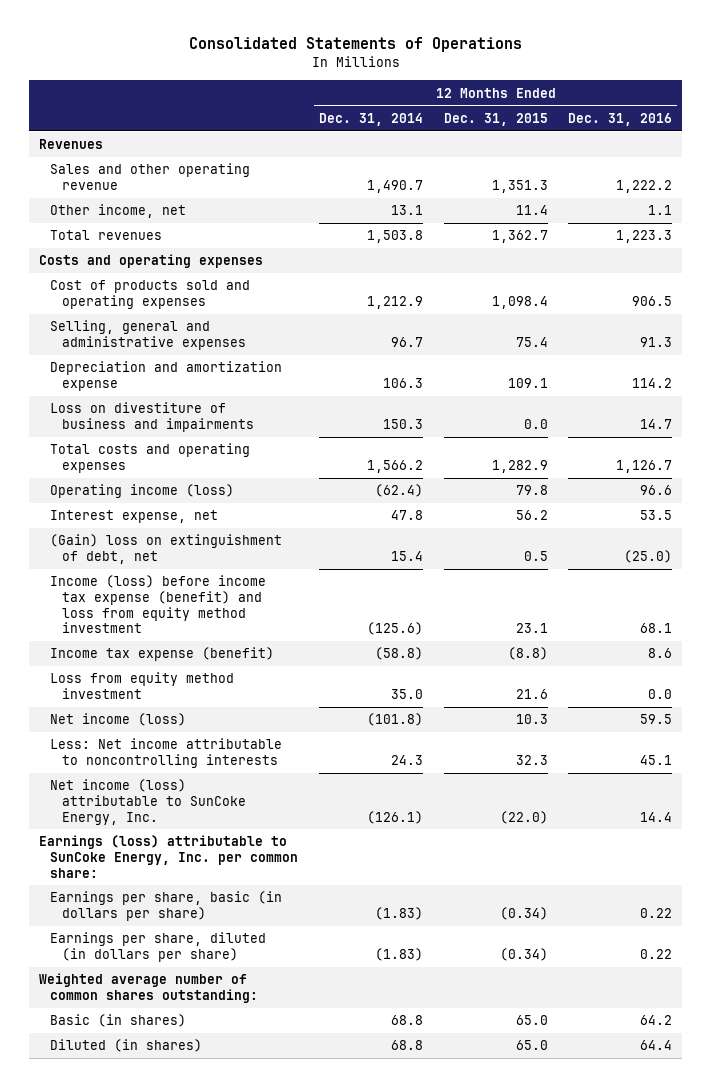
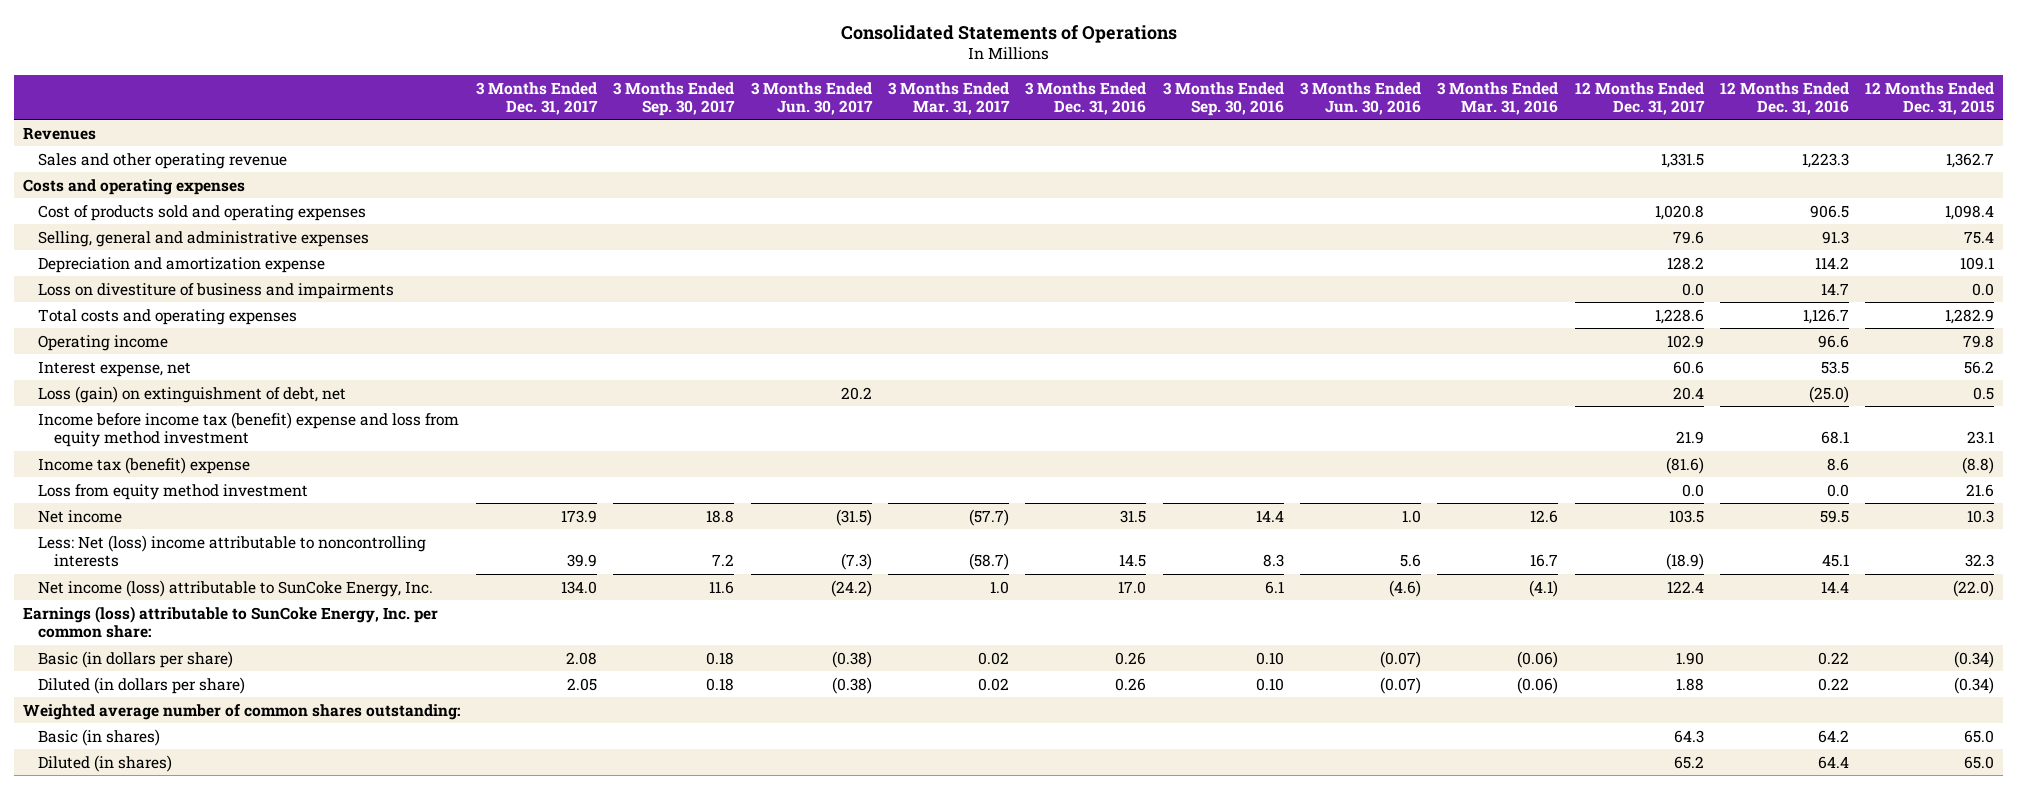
- | 12 Months Ended Dec. 31, 2014 | 12 Months Ended Dec. 31, 2015 | 12 Months Ended Dec. 31, 2016
+ | 3 Months Ended Dec. 31, 2017 | 3 Months Ended Sep. 30, 2017 | 3 Months Ended Jun. 30, 2017 | 3 Months Ended Mar. 31, 2017 | 3 Months Ended Dec. 31, 2016 | 3 Months Ended Sep. 30, 2016 | 3 Months Ended Jun. 30, 2016 | 3 Months Ended Mar. 31, 2016 | 12 Months Ended Dec. 31, 2017 | 12 Months Ended Dec. 31, 2016 | 12 Months Ended Dec. 31, 2015
- Sales and other operating revenue | 1,490.7 | 1,351.3 | 1,222.2
- Other income, net | 13.1 | 11.4 | 1.1
- Total revenues | 1,503.8 | 1,362.7 | 1,223.3
+ Sales and other operating revenue | | | | | | | | | 1,331.5 | 1,223.3 | 1,362.7
- Operating income (loss) | (62.4) | 79.8 | 96.6
+ Operating income | | | | | | | | | 102.9 | 96.6 | 79.8
- (Gain) loss on extinguishment of debt, net | 15.4 | 0.5 | (25.0)
- Income (loss) before income tax expense (benefit) and loss from equity method investment | (125.6) | 23.1 | 68.1
- Income tax expense (benefit) | (58.8) | (8.8) | 8.6
+ Loss (gain) on extinguishment of debt, net | | | 20.2 | | | | | | 20.4 | (25.0) | 0.5
+ Income before income tax (benefit) expense and loss from equity method investment | | | | | | | | | 21.9 | 68.1 | 23.1
+ Income tax (benefit) expense | | | | | | | | | (81.6) | 8.6 | (8.8)
- Net income (loss) | (101.8) | 10.3 | 59.5
- Less: Net income attributable to noncontrolling interests | 24.3 | 32.3 | 45.1
+ Net income | 173.9 | 18.8 | (31.5) | (57.7) | 31.5 | 14.4 | 1.0 | 12.6 | 103.5 | 59.5 | 10.3
+ Less: Net (loss) income attributable to noncontrolling interests | 39.9 | 7.2 | (7.3) | (58.7) | 14.5 | 8.3 | 5.6 | 16.7 | (18.9) | 45.1 | 32.3
- Earnings per share, basic (in dollars per share) | (1.83) | (0.34) | 0.22
- Earnings per share, diluted (in dollars per share) | (1.83) | (0.34) | 0.22
+ Basic (in dollars per share) | 2.08 | 0.18 | (0.38) | 0.02 | 0.26 | 0.10 | (0.07) | (0.06) | 1.90 | 0.22 | (0.34)
+ Diluted (in dollars per share) | 2.05 | 0.18 | (0.38) | 0.02 | 0.26 | 0.10 | (0.07) | (0.06) | 1.88 | 0.22 | (0.34)

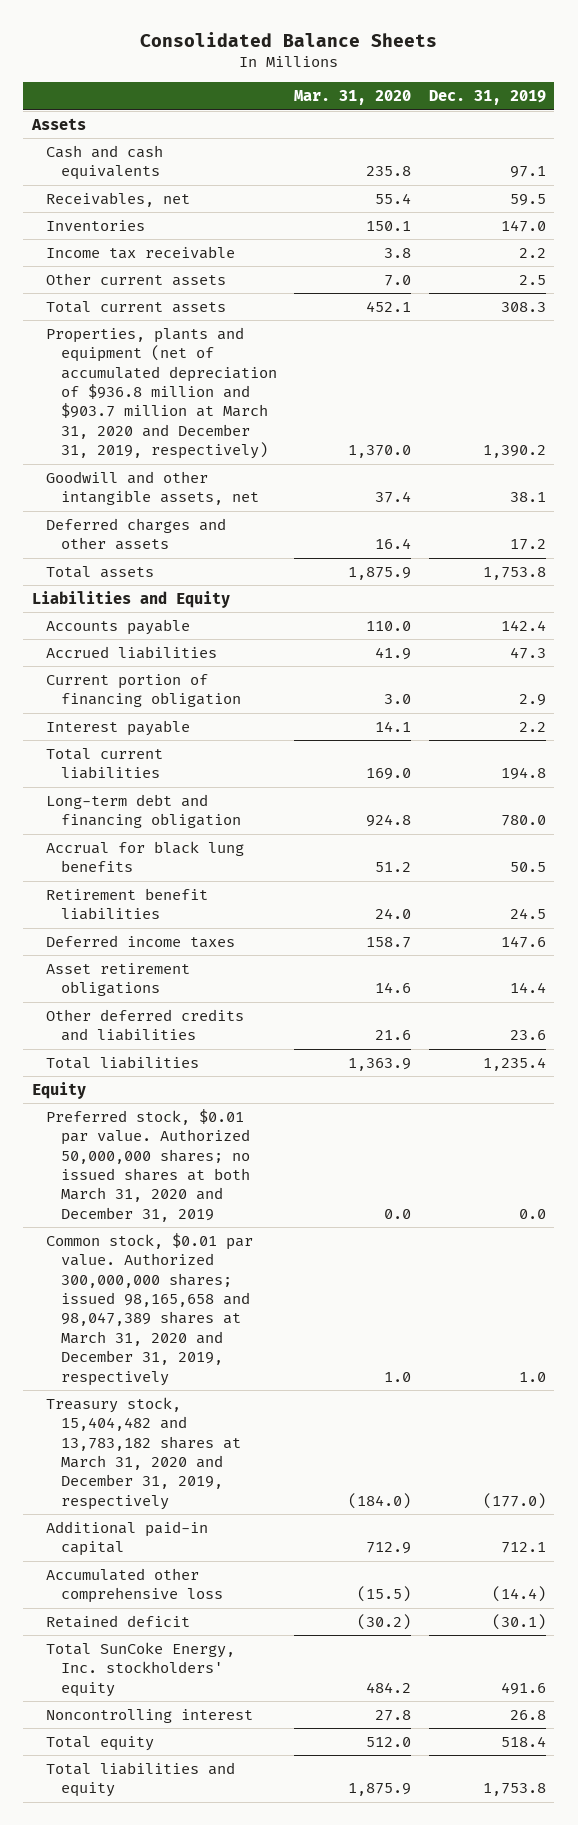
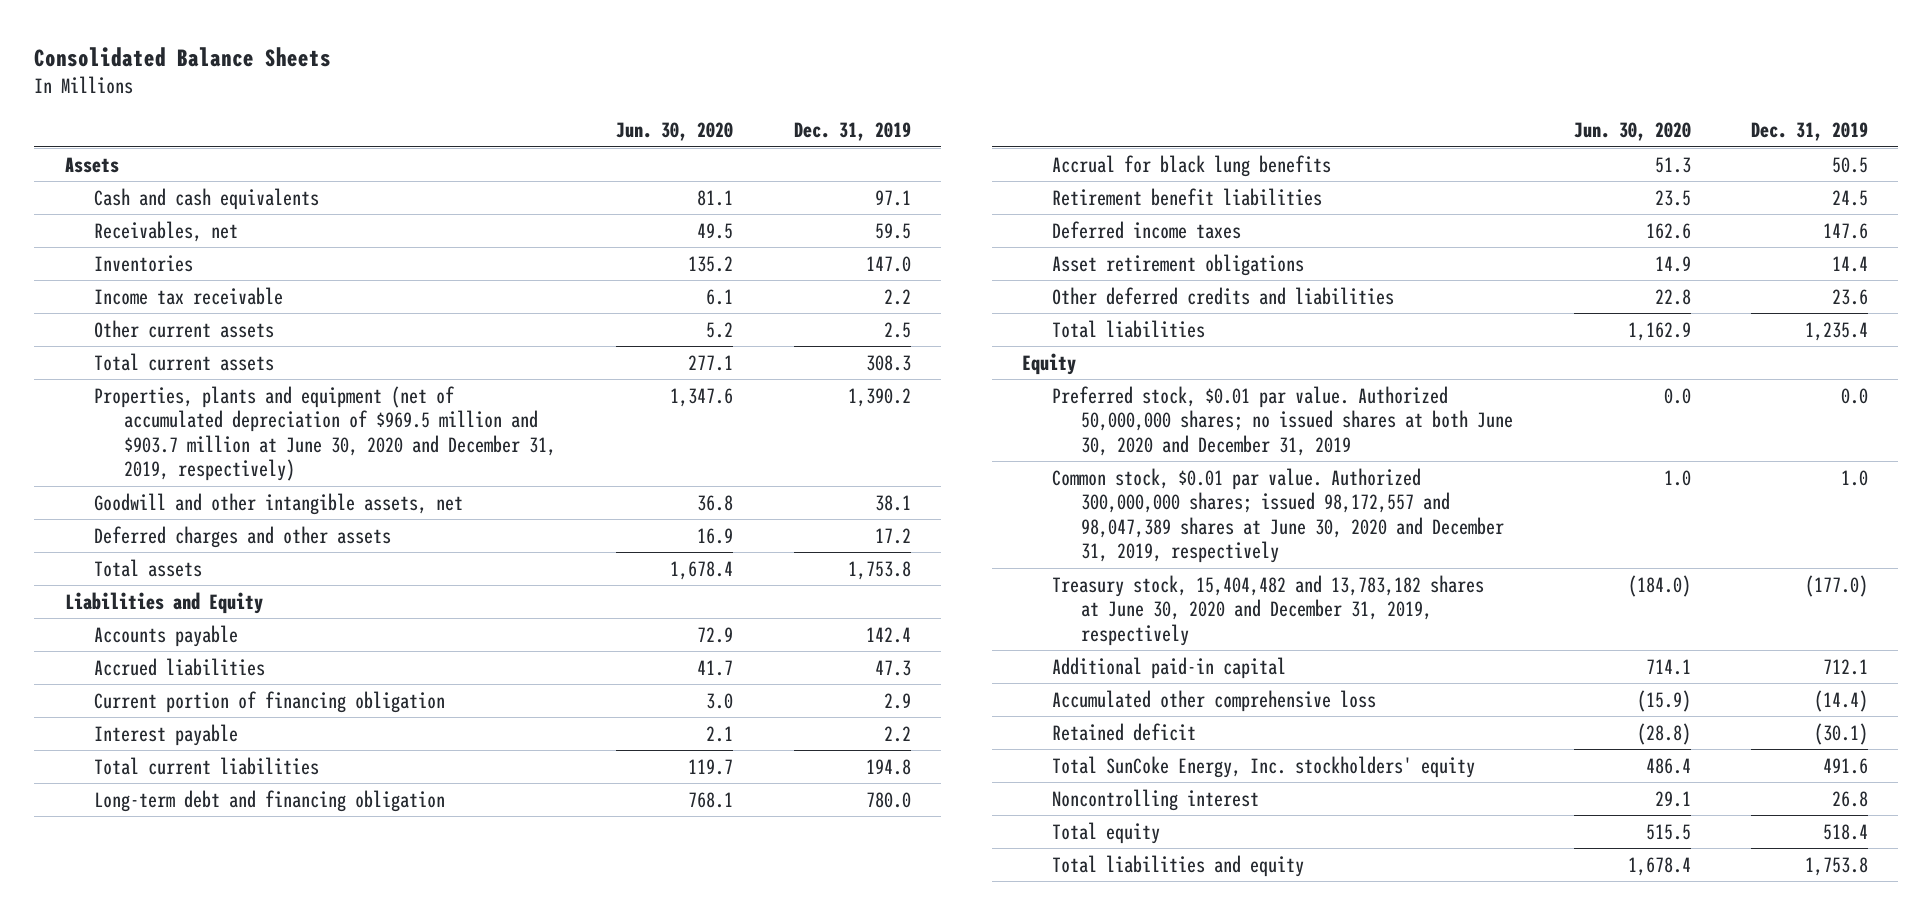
- | Mar. 31, 2020 | Dec. 31, 2019
+ | Jun. 30, 2020 | Dec. 31, 2019
- Properties, plants and equipment (net of accumulated depreciation of $936.8 million and $903.7 million at March 31, 2020 and December 31, 2019, respectively) | 1,370.0 | 1,390.2
+ Properties, plants and equipment (net of accumulated depreciation of $969.5 million and $903.7 million at June 30, 2020 and December 31, 2019, respectively) | 1,347.6 | 1,390.2
- Preferred stock, $0.01 par value. Authorized 50,000,000 shares; no issued shares at both March 31, 2020 and December 31, 2019 | 0.0 | 0.0
- Common stock, $0.01 par value. Authorized 300,000,000 shares; issued 98,165,658 and 98,047,389 shares at March 31, 2020 and December 31, 2019, respectively | 1.0 | 1.0
- Treasury stock, 15,404,482 and 13,783,182 shares at March 31, 2020 and December 31, 2019, respectively | (184.0) | (177.0)
+ Preferred stock, $0.01 par value. Authorized 50,000,000 shares; no issued shares at both June 30, 2020 and December 31, 2019 | 0.0 | 0.0
+ Common stock, $0.01 par value. Authorized 300,000,000 shares; issued 98,172,557 and 98,047,389 shares at June 30, 2020 and December 31, 2019, respectively | 1.0 | 1.0
+ Treasury stock, 15,404,482 and 13,783,182 shares at June 30, 2020 and December 31, 2019, respectively | (184.0) | (177.0)

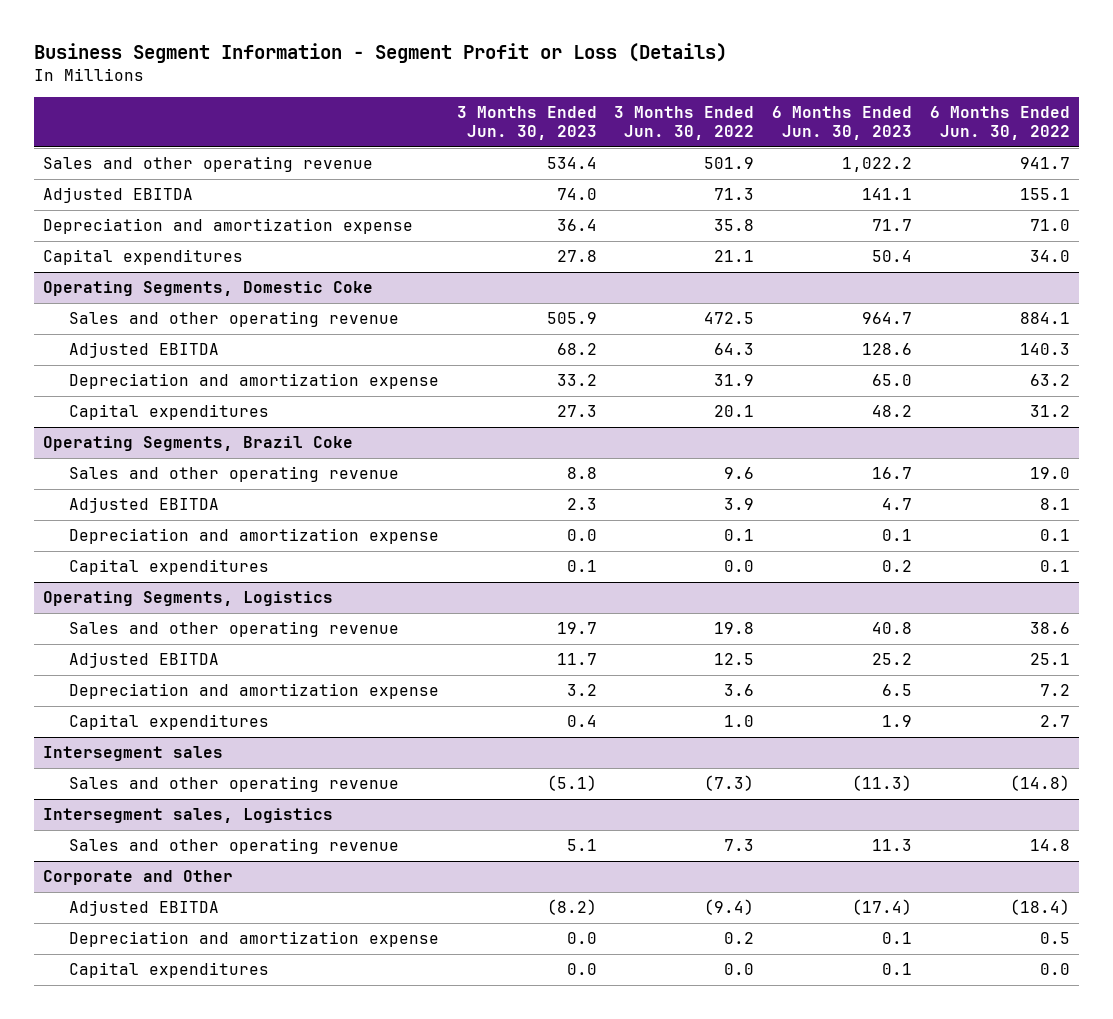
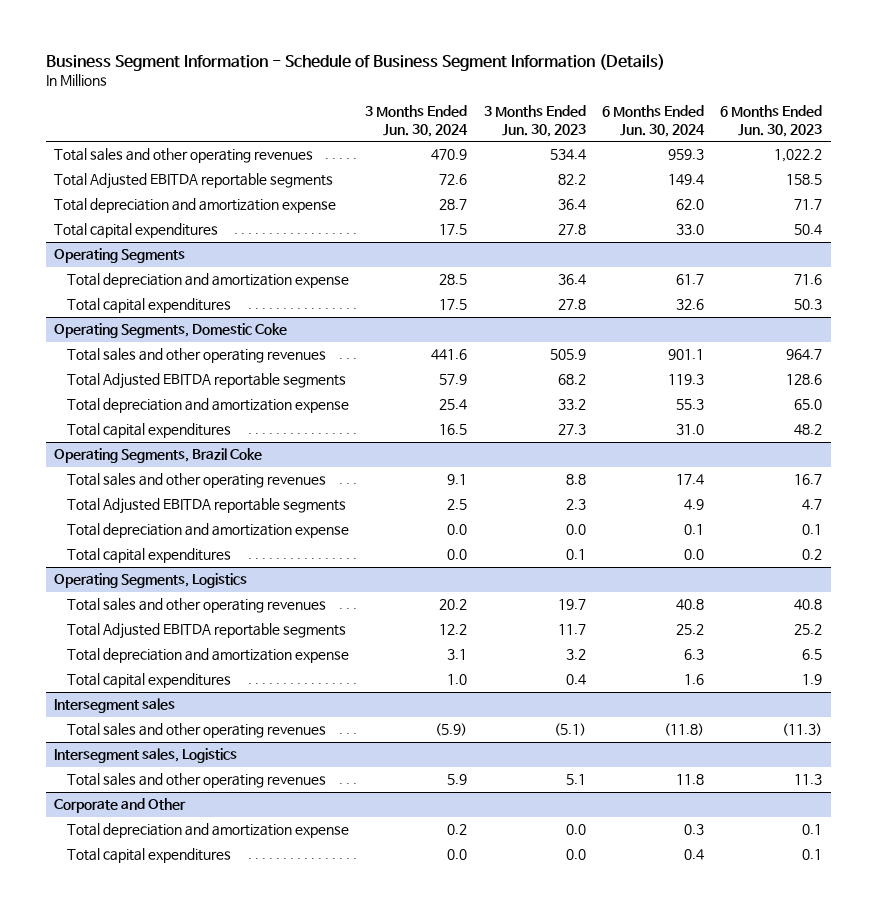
- Business Segment Information - Segment Profit or Loss (Details)
+ Business Segment Information - Schedule of Business Segment Information (Details)
- | 3 Months Ended Jun. 30, 2023 | 3 Months Ended Jun. 30, 2022 | 6 Months Ended Jun. 30, 2023 | 6 Months Ended Jun. 30, 2022
+ | 3 Months Ended Jun. 30, 2024 | 3 Months Ended Jun. 30, 2023 | 6 Months Ended Jun. 30, 2024 | 6 Months Ended Jun. 30, 2023
- Sales and other operating revenue | 534.4 | 501.9 | 1,022.2 | 941.7
- Adjusted EBITDA | 74.0 | 71.3 | 141.1 | 155.1
- Depreciation and amortization expense | 36.4 | 35.8 | 71.7 | 71.0
- Capital expenditures | 27.8 | 21.1 | 50.4 | 34.0
+ Total sales and other operating revenues | 470.9 | 534.4 | 959.3 | 1,022.2
+ Total Adjusted EBITDA reportable segments | 72.6 | 82.2 | 149.4 | 158.5
+ Total depreciation and amortization expense | 28.7 | 36.4 | 62.0 | 71.7
+ Total capital expenditures | 17.5 | 27.8 | 33.0 | 50.4
+ Operating Segments
+ Total depreciation and amortization expense | 28.5 | 36.4 | 61.7 | 71.6
+ Total capital expenditures | 17.5 | 27.8 | 32.6 | 50.3
@ Operating Segments, Domestic Coke
- Sales and other operating revenue | 505.9 | 472.5 | 964.7 | 884.1
- Adjusted EBITDA | 68.2 | 64.3 | 128.6 | 140.3
- Depreciation and amortization expense | 33.2 | 31.9 | 65.0 | 63.2
- Capital expenditures | 27.3 | 20.1 | 48.2 | 31.2
+ Total sales and other operating revenues | 441.6 | 505.9 | 901.1 | 964.7
+ Total Adjusted EBITDA reportable segments | 57.9 | 68.2 | 119.3 | 128.6
+ Total depreciation and amortization expense | 25.4 | 33.2 | 55.3 | 65.0
+ Total capital expenditures | 16.5 | 27.3 | 31.0 | 48.2
@ Operating Segments, Brazil Coke
- Sales and other operating revenue | 8.8 | 9.6 | 16.7 | 19.0
- Adjusted EBITDA | 2.3 | 3.9 | 4.7 | 8.1
- Depreciation and amortization expense | 0.0 | 0.1 | 0.1 | 0.1
- Capital expenditures | 0.1 | 0.0 | 0.2 | 0.1
+ Total sales and other operating revenues | 9.1 | 8.8 | 17.4 | 16.7
+ Total Adjusted EBITDA reportable segments | 2.5 | 2.3 | 4.9 | 4.7
+ Total depreciation and amortization expense | 0.0 | 0.0 | 0.1 | 0.1
+ Total capital expenditures | 0.0 | 0.1 | 0.0 | 0.2
@ Operating Segments, Logistics
- Sales and other operating revenue | 19.7 | 19.8 | 40.8 | 38.6
- Adjusted EBITDA | 11.7 | 12.5 | 25.2 | 25.1
- Depreciation and amortization expense | 3.2 | 3.6 | 6.5 | 7.2
- Capital expenditures | 0.4 | 1.0 | 1.9 | 2.7
+ Total sales and other operating revenues | 20.2 | 19.7 | 40.8 | 40.8
+ Total Adjusted EBITDA reportable segments | 12.2 | 11.7 | 25.2 | 25.2
+ Total depreciation and amortization expense | 3.1 | 3.2 | 6.3 | 6.5
+ Total capital expenditures | 1.0 | 0.4 | 1.6 | 1.9
@ Intersegment sales
- Sales and other operating revenue | (5.1) | (7.3) | (11.3) | (14.8)
+ Total sales and other operating revenues | (5.9) | (5.1) | (11.8) | (11.3)
@ Intersegment sales, Logistics
- Sales and other operating revenue | 5.1 | 7.3 | 11.3 | 14.8
+ Total sales and other operating revenues | 5.9 | 5.1 | 11.8 | 11.3
@ Corporate and Other
- Adjusted EBITDA | (8.2) | (9.4) | (17.4) | (18.4)
- Depreciation and amortization expense | 0.0 | 0.2 | 0.1 | 0.5
- Capital expenditures | 0.0 | 0.0 | 0.1 | 0.0
+ Total depreciation and amortization expense | 0.2 | 0.0 | 0.3 | 0.1
+ Total capital expenditures | 0.0 | 0.0 | 0.4 | 0.1

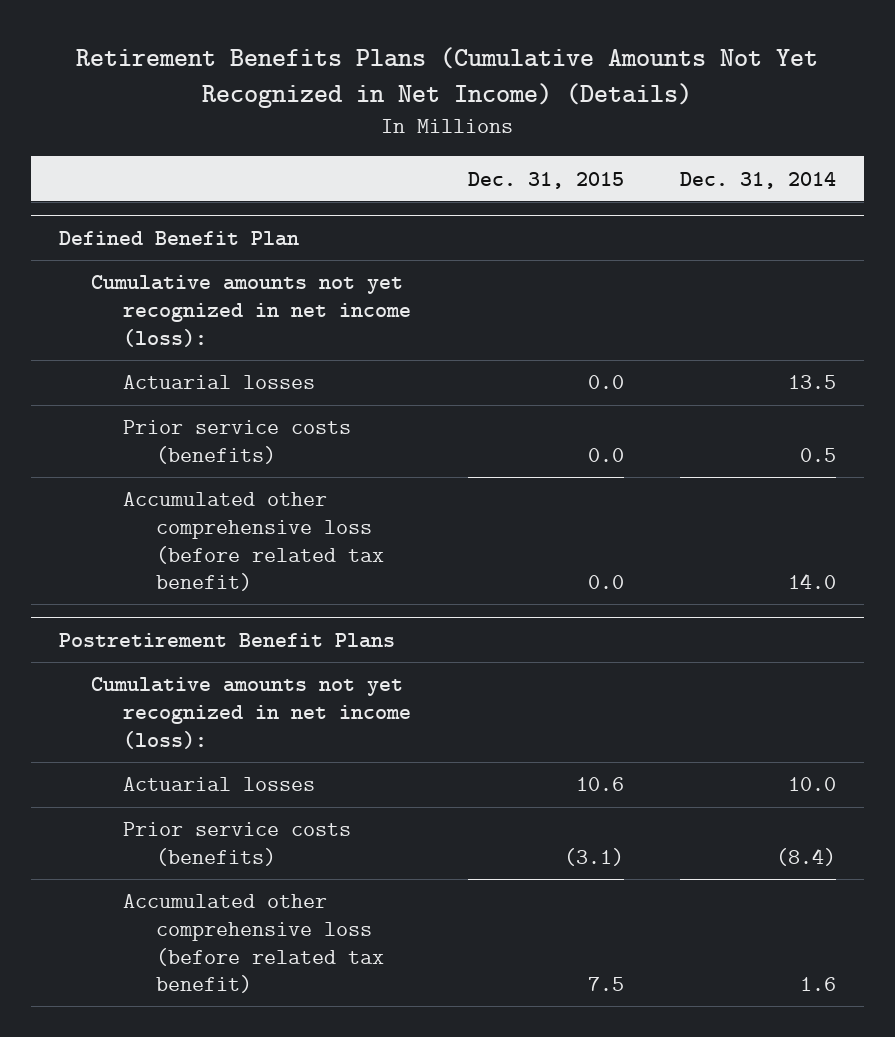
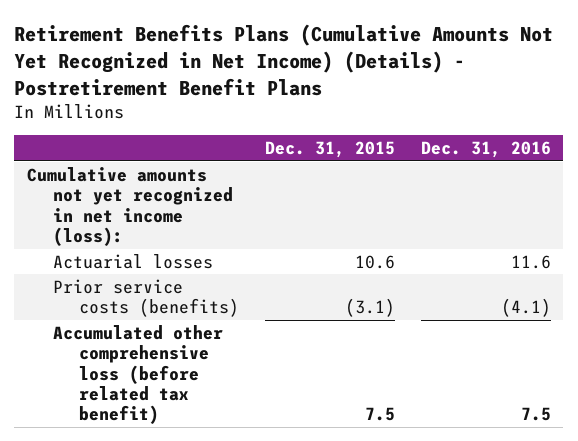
- Retirement Benefits Plans (Cumulative Amounts Not Yet Recognized in Net Income) (Details)
+ Retirement Benefits Plans (Cumulative Amounts Not Yet Recognized in Net Income) (Details) - Postretirement Benefit Plans
- | Dec. 31, 2015 | Dec. 31, 2014
+ | Dec. 31, 2015 | Dec. 31, 2016
- Defined Benefit Plan
- Actuarial losses | 0.0 | 13.5
- Prior service costs (benefits) | 0.0 | 0.5
- Accumulated other comprehensive loss (before related tax benefit) | 0.0 | 14.0
- Postretirement Benefit Plans
- Cumulative amounts not yet recognized in net income (loss):

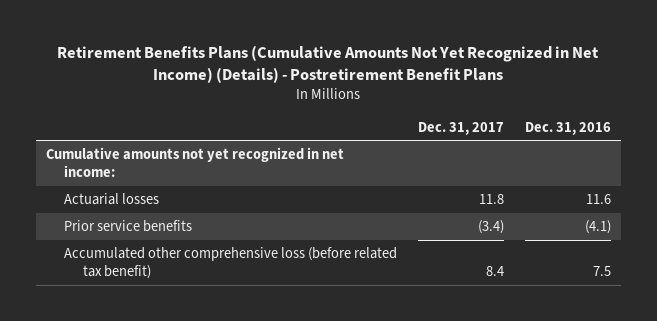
- | Dec. 31, 2015 | Dec. 31, 2016
+ | Dec. 31, 2017 | Dec. 31, 2016
- Cumulative amounts not yet recognized in net income (loss):
+ Cumulative amounts not yet recognized in net income:
- Prior service costs (benefits) | (3.1) | (4.1)
+ Prior service benefits | (3.4) | (4.1)

